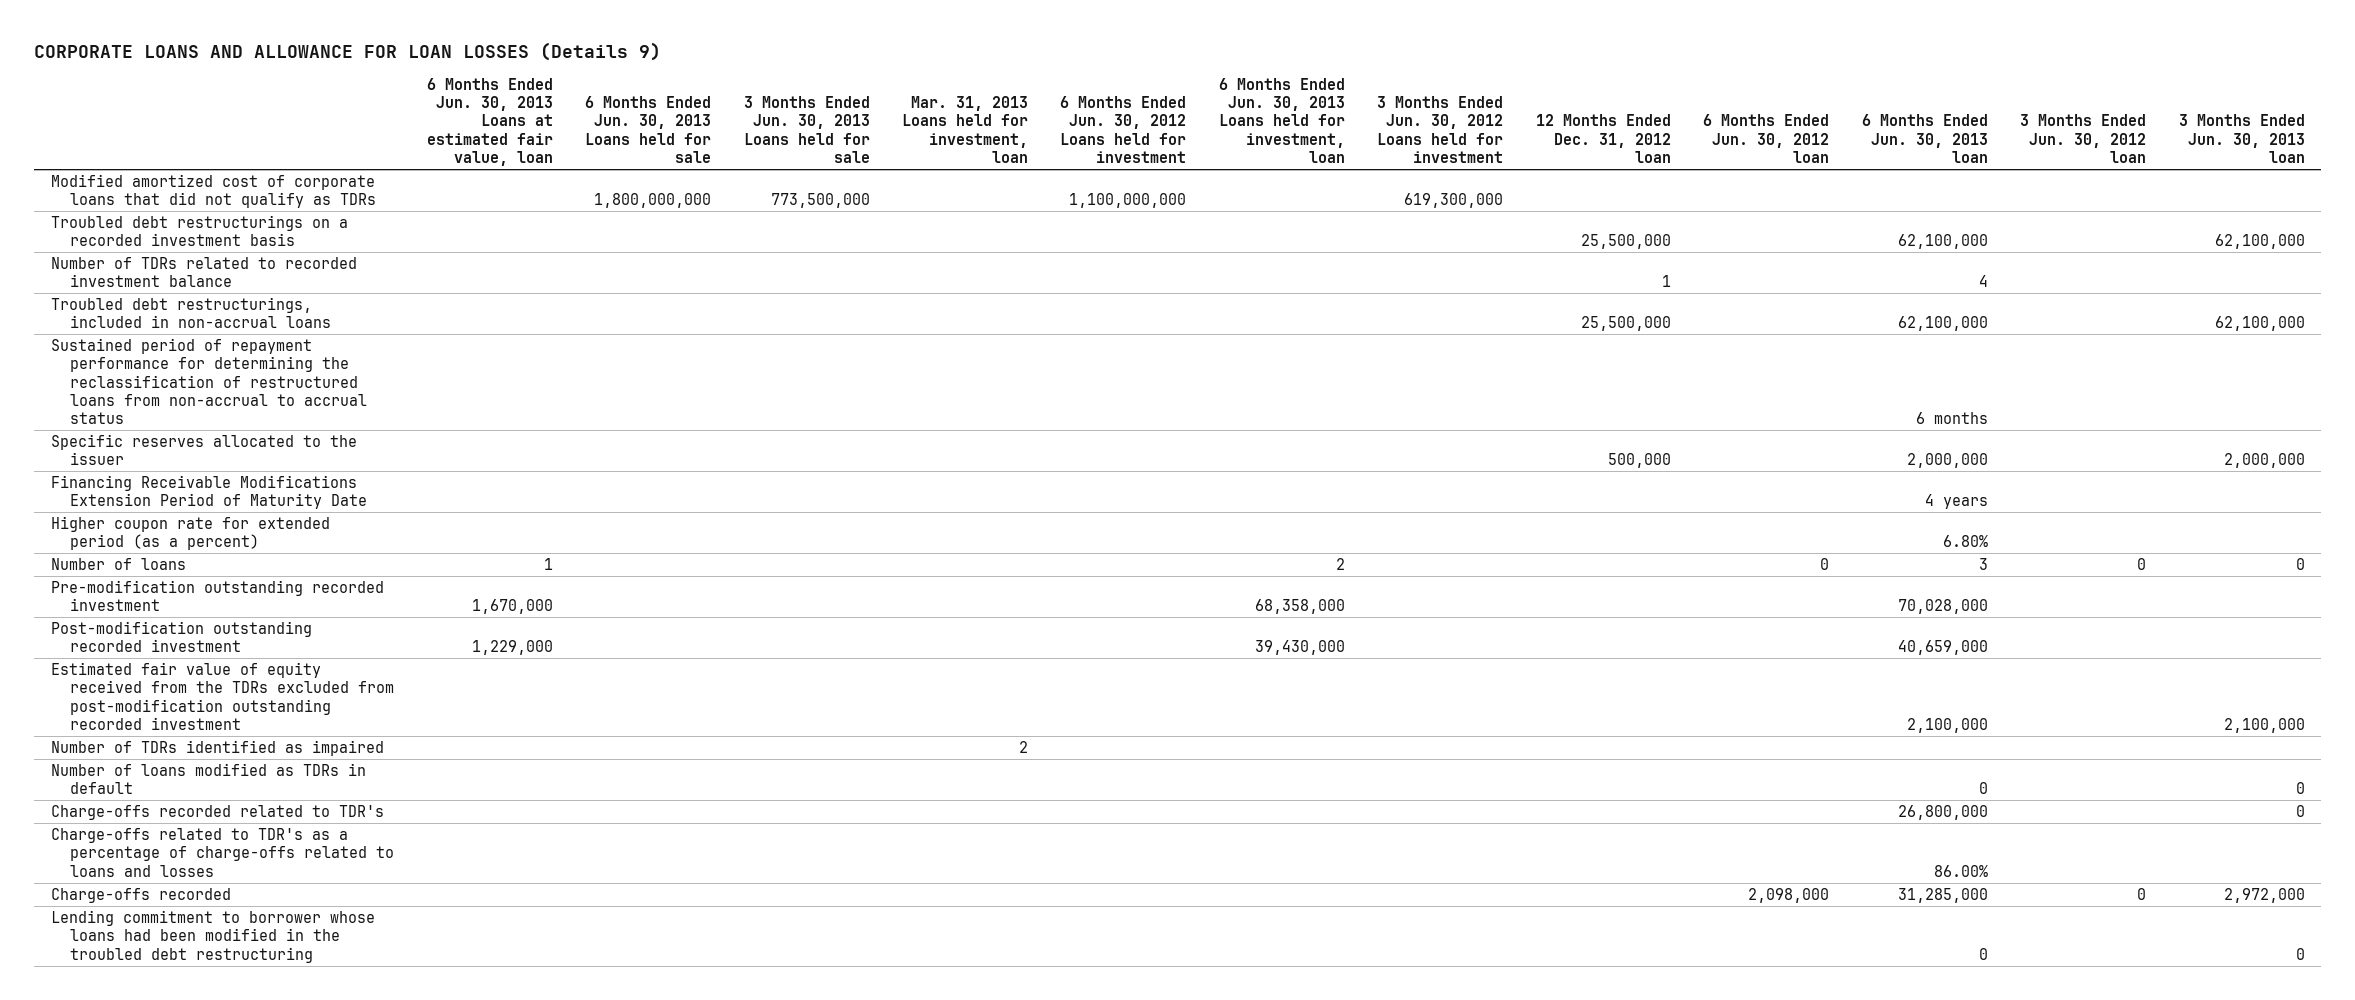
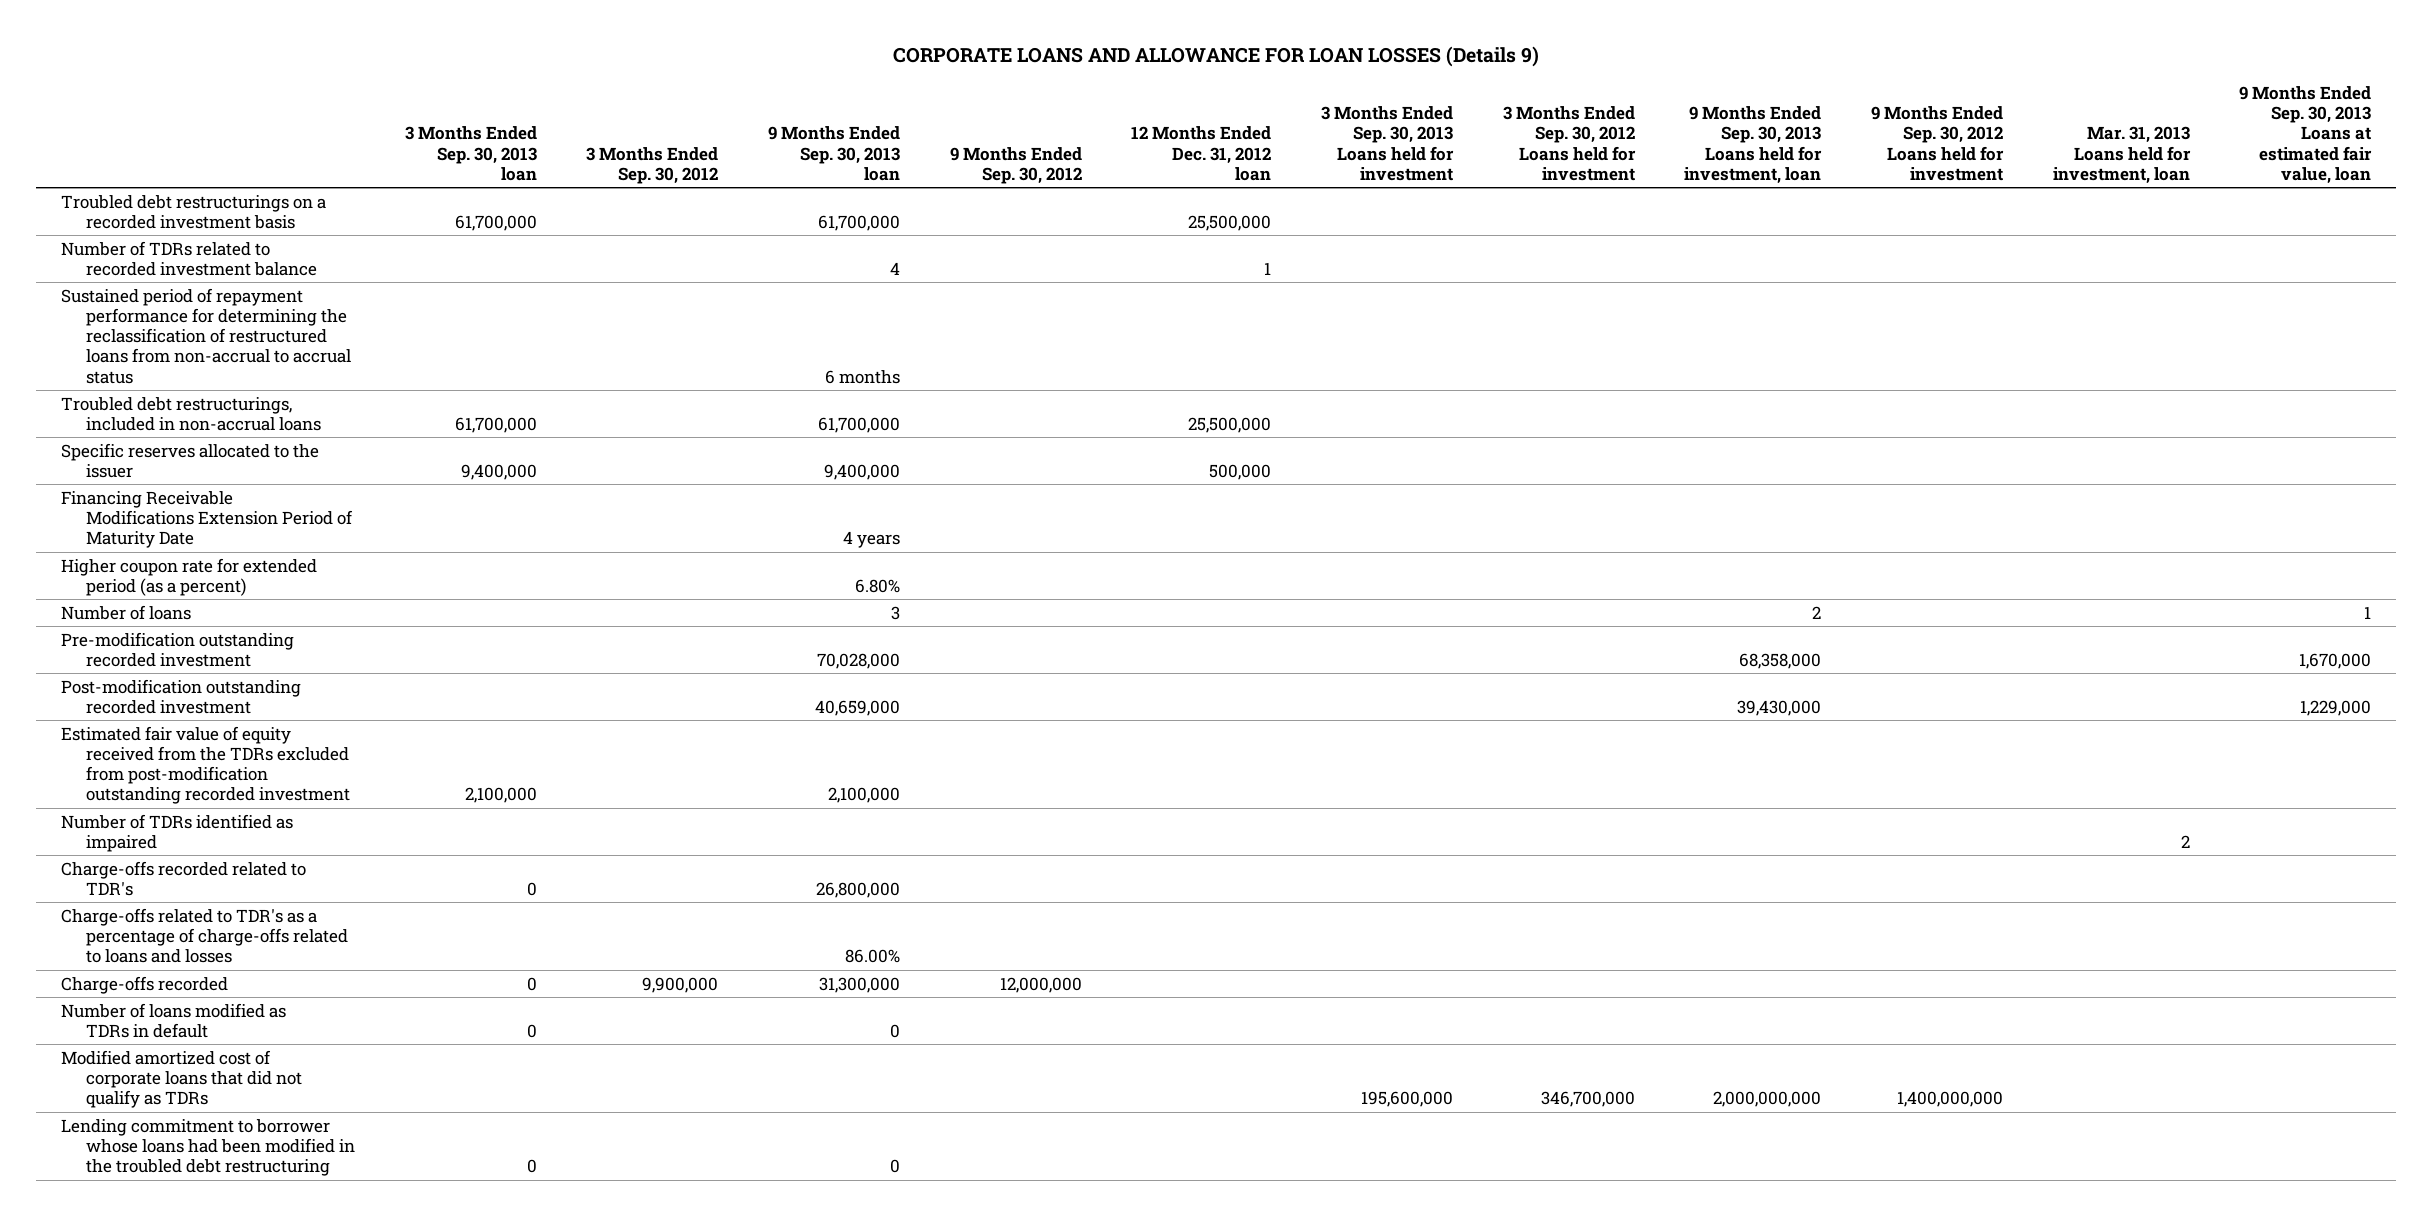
- | 6 Months Ended Jun. 30, 2013 Loans at estimated fair value, loan | 6 Months Ended Jun. 30, 2013 Loans held for sale | 3 Months Ended Jun. 30, 2013 Loans held for sale | Mar. 31, 2013 Loans held for investment, loan | 6 Months Ended Jun. 30, 2012 Loans held for investment | 6 Months Ended Jun. 30, 2013 Loans held for investment, loan | 3 Months Ended Jun. 30, 2012 Loans held for investment | 12 Months Ended Dec. 31, 2012 loan | 6 Months Ended Jun. 30, 2012 loan | 6 Months Ended Jun. 30, 2013 loan | 3 Months Ended Jun. 30, 2012 loan | 3 Months Ended Jun. 30, 2013 loan
+ | 3 Months Ended Sep. 30, 2013 loan | 3 Months Ended Sep. 30, 2012 | 9 Months Ended Sep. 30, 2013 loan | 9 Months Ended Sep. 30, 2012 | 12 Months Ended Dec. 31, 2012 loan | 3 Months Ended Sep. 30, 2013 Loans held for investment | 3 Months Ended Sep. 30, 2012 Loans held for investment | 9 Months Ended Sep. 30, 2013 Loans held for investment, loan | 9 Months Ended Sep. 30, 2012 Loans held for investment | Mar. 31, 2013 Loans held for investment, loan | 9 Months Ended Sep. 30, 2013 Loans at estimated fair value, loan
moved down: Troubled debt restructurings, included in non-accrual loans | 61,700,000 | | 61,700,000 | | 25,500,000 | | | | | |
moved down: Number of loans modified as TDRs in default | 0 | | 0 | | | | | | | |
moved down: Modified amortized cost of corporate loans that did not qualify as TDRs | | | | | | 195,600,000 | 346,700,000 | 2,000,000,000 | 1,400,000,000 | |

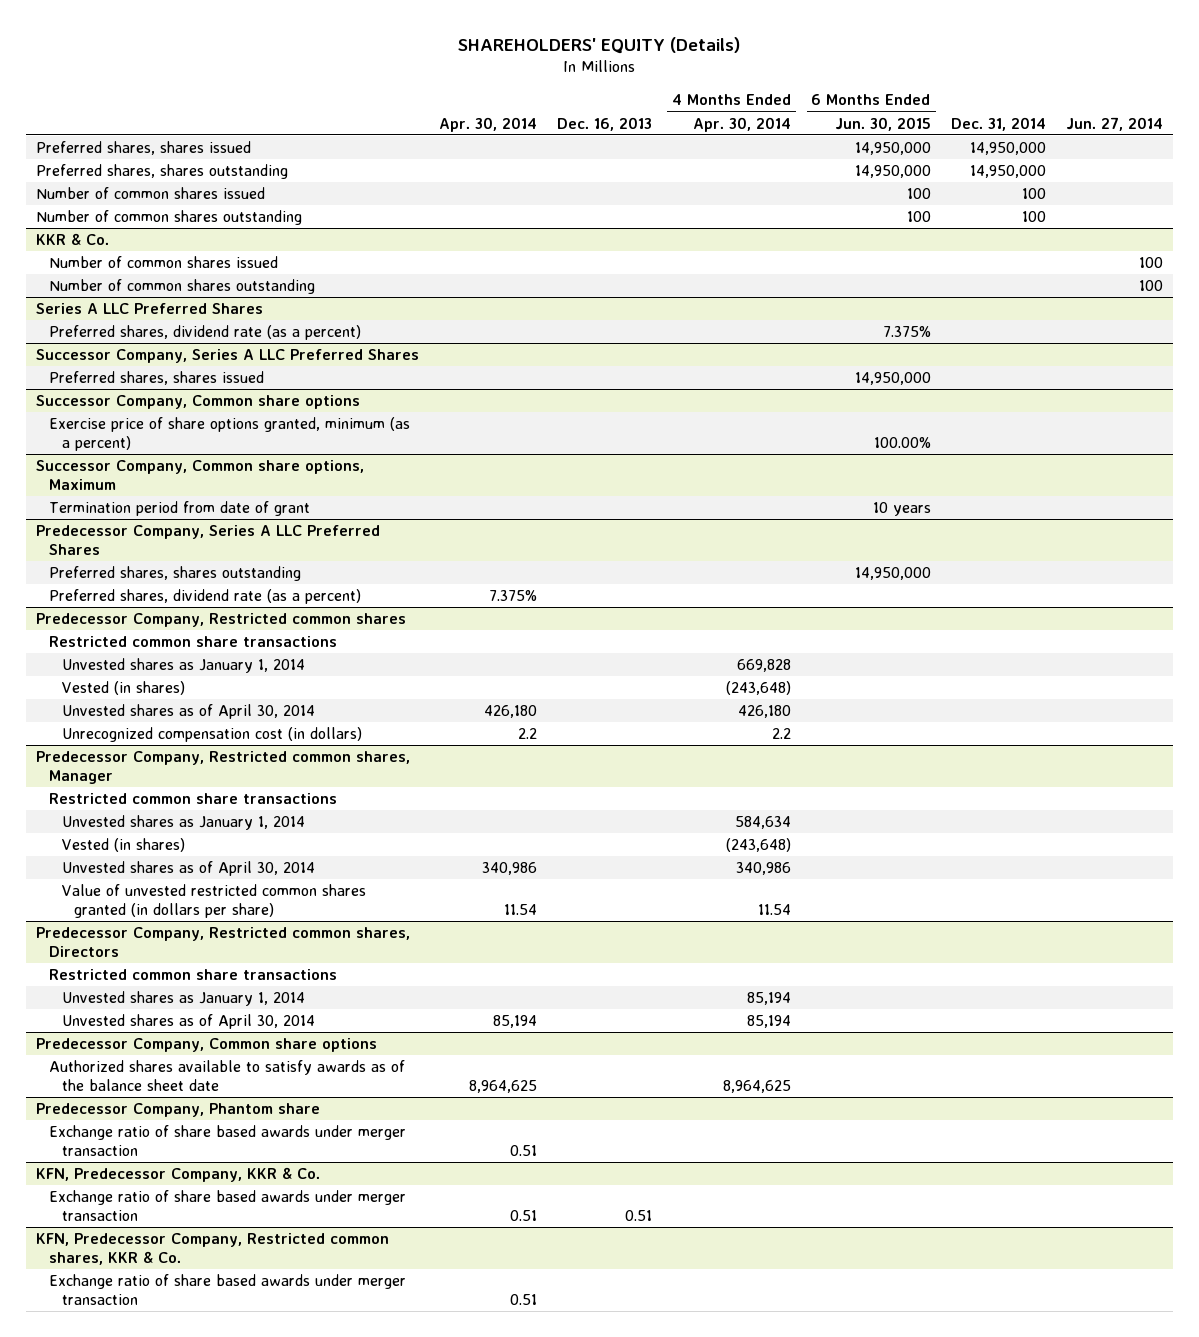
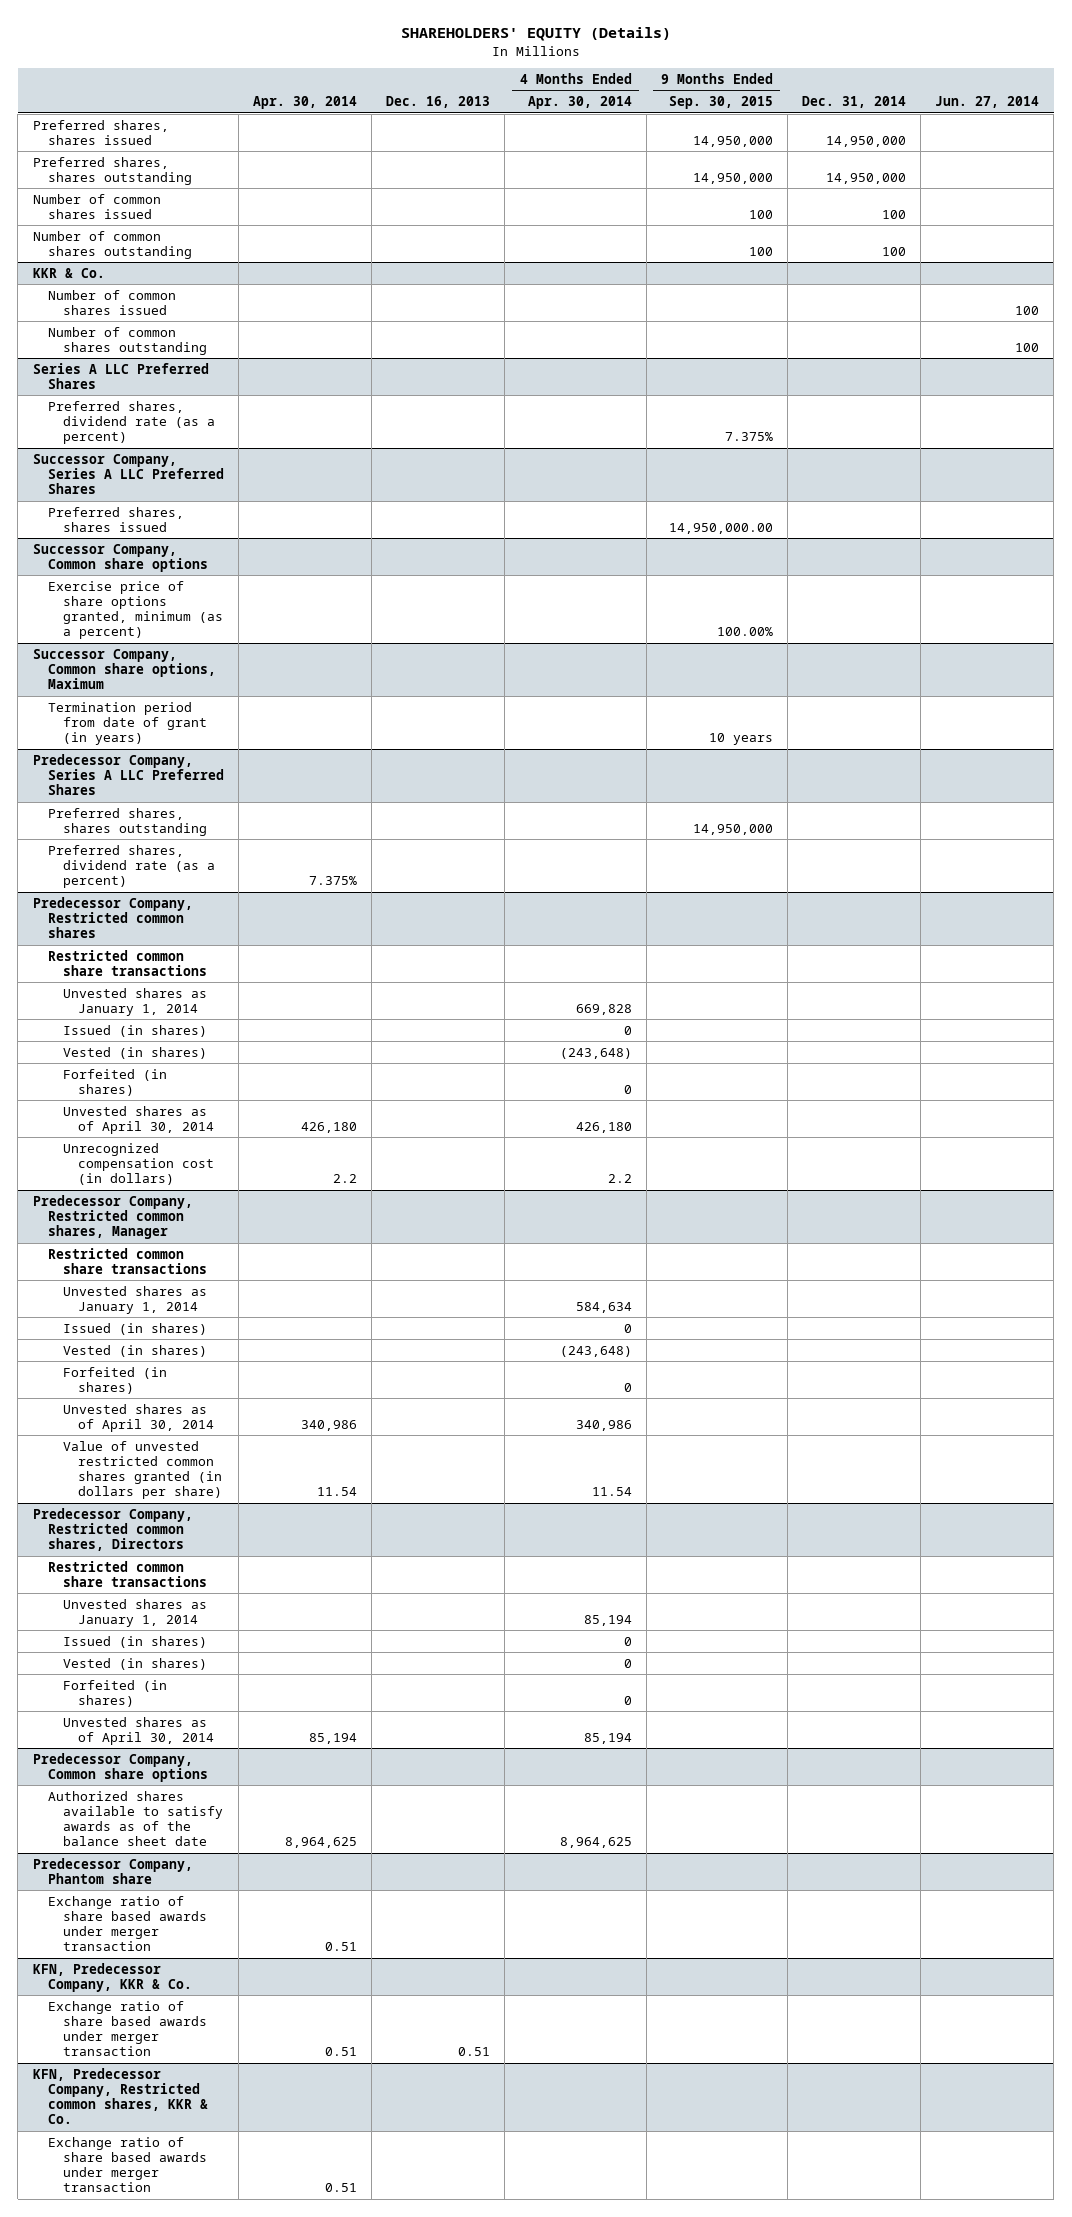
- | Apr. 30, 2014 | Dec. 16, 2013 | 4 Months Ended Apr. 30, 2014 | 6 Months Ended Jun. 30, 2015 | Dec. 31, 2014 | Jun. 27, 2014
+ | Apr. 30, 2014 | Dec. 16, 2013 | 4 Months Ended Apr. 30, 2014 | 9 Months Ended Sep. 30, 2015 | Dec. 31, 2014 | Jun. 27, 2014
@ Successor Company, Common share options, Maximum
- Termination period from date of grant | | | | 10 years | |
+ Termination period from date of grant (in years) | | | | 10 years | |
@ Predecessor Company, Restricted common shares
+ Issued (in shares) | | | 0 | | |
+ Forfeited (in shares) | | | 0 | | |
@ Predecessor Company, Restricted common shares, Manager
+ Issued (in shares) | | | 0 | | |
+ Forfeited (in shares) | | | 0 | | |
@ Predecessor Company, Restricted common shares, Directors
+ Issued (in shares) | | | 0 | | |
+ Vested (in shares) | | | 0 | | |
+ Forfeited (in shares) | | | 0 | | |

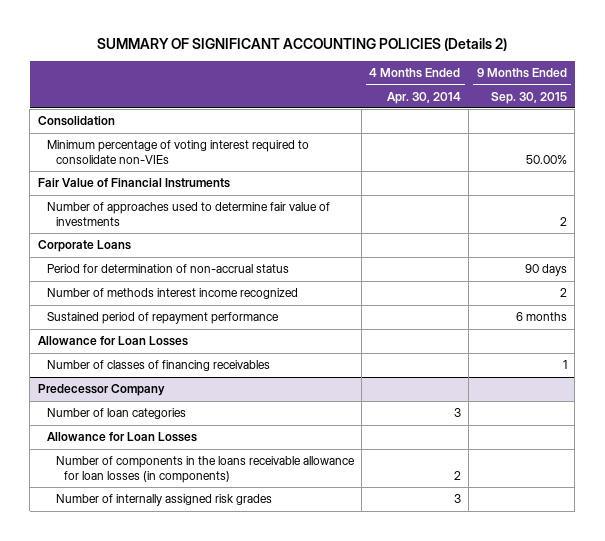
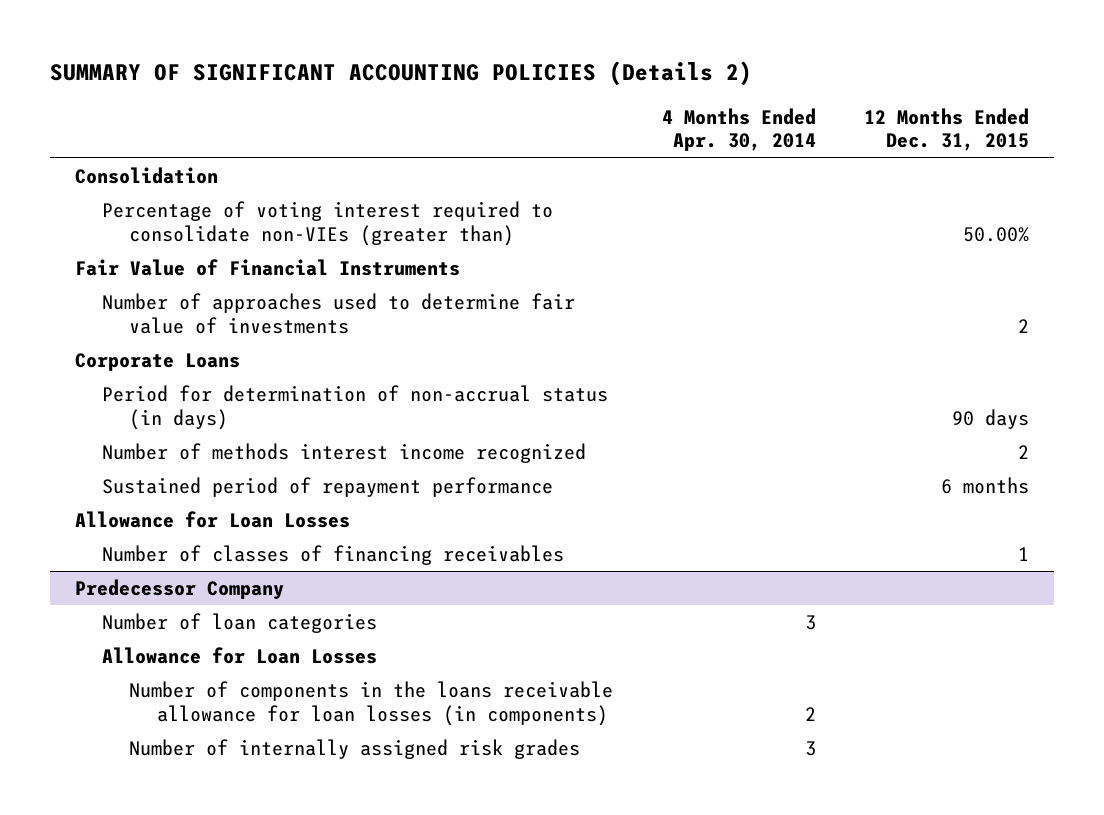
- | 4 Months Ended Apr. 30, 2014 | 9 Months Ended Sep. 30, 2015
+ | 4 Months Ended Apr. 30, 2014 | 12 Months Ended Dec. 31, 2015
- Minimum percentage of voting interest required to consolidate non-VIEs | | 50.00%
+ Percentage of voting interest required to consolidate non-VIEs (greater than) | | 50.00%
- Period for determination of non-accrual status | | 90 days
+ Period for determination of non-accrual status (in days) | | 90 days

